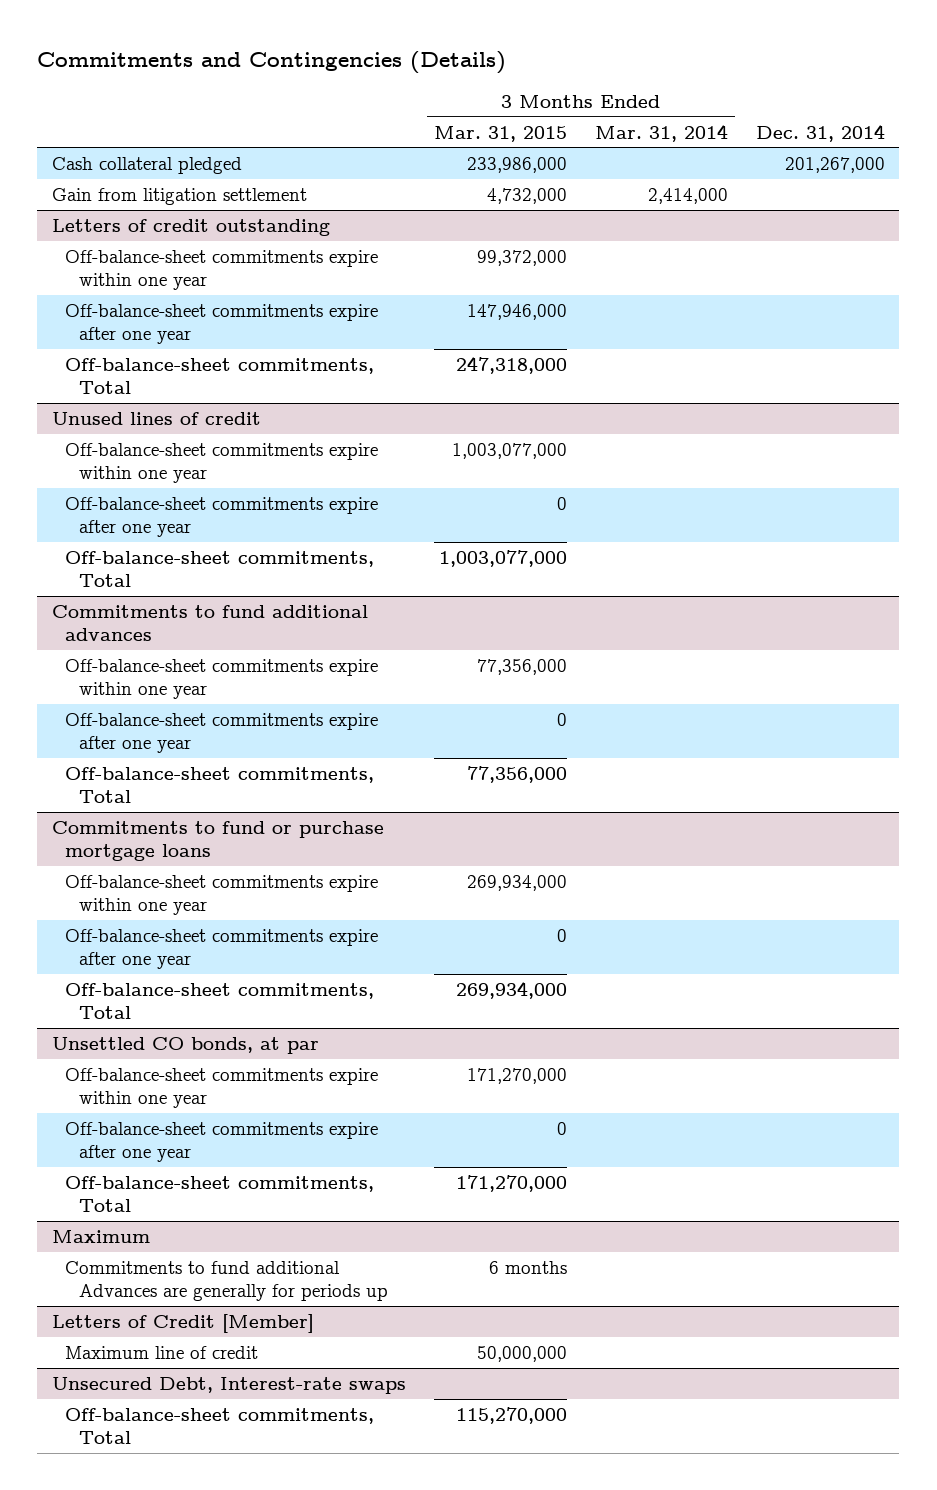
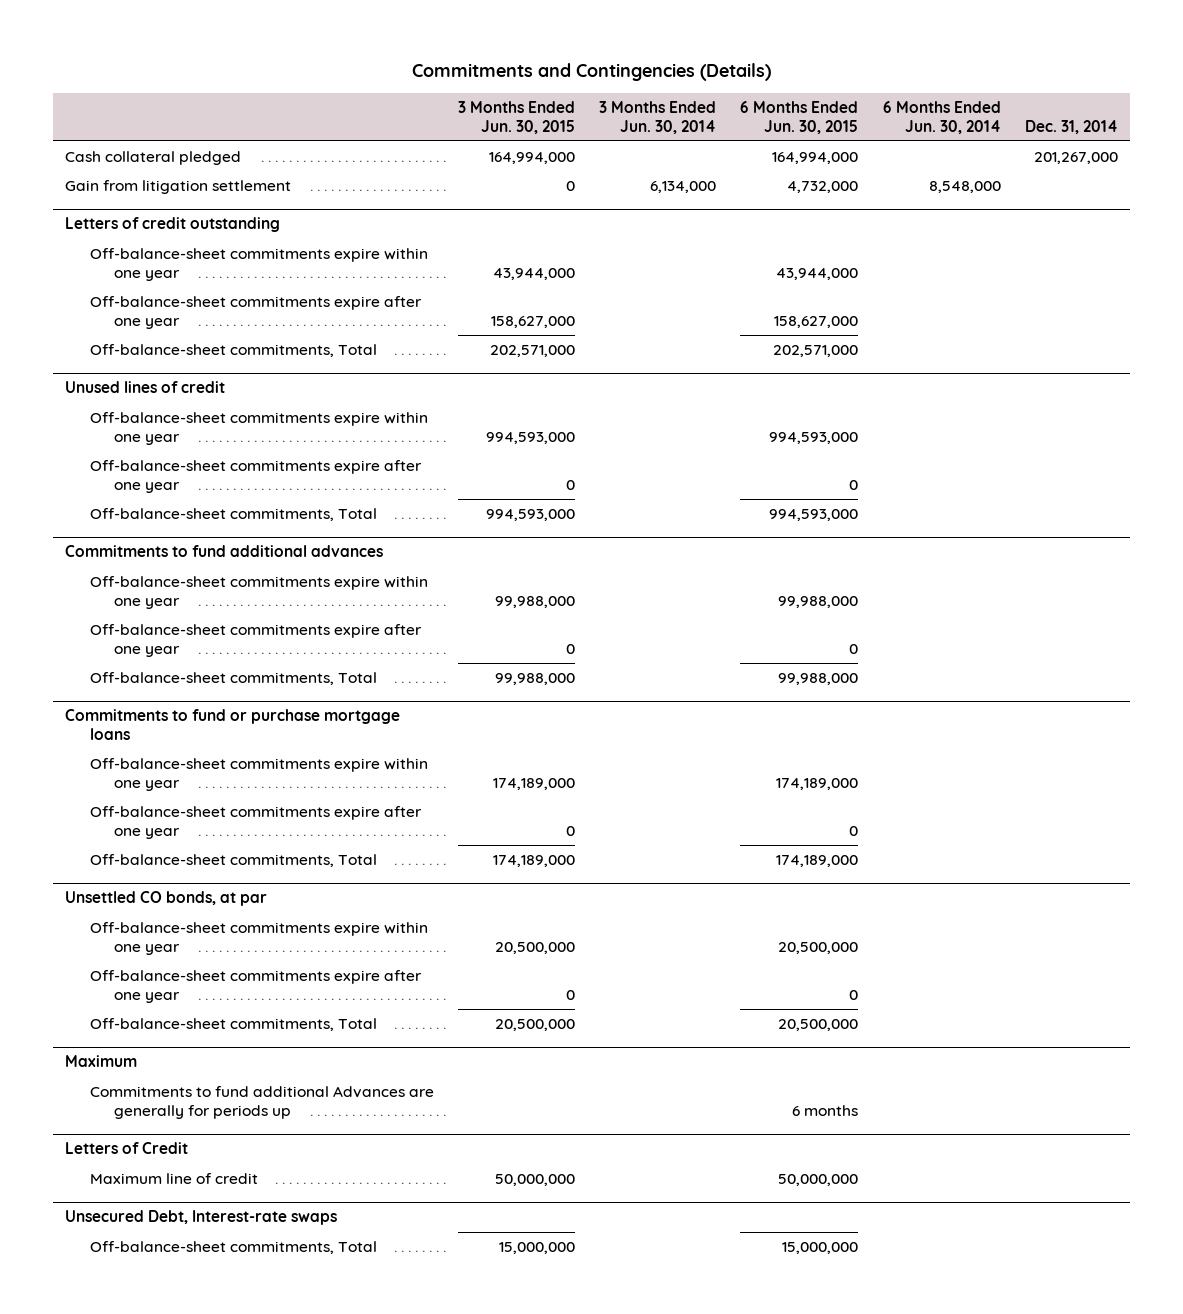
- | 3 Months Ended Mar. 31, 2015 | 3 Months Ended Mar. 31, 2014 | Dec. 31, 2014
+ | 3 Months Ended Jun. 30, 2015 | 3 Months Ended Jun. 30, 2014 | 6 Months Ended Jun. 30, 2015 | 6 Months Ended Jun. 30, 2014 | Dec. 31, 2014
- Letters of Credit [Member]
+ Letters of Credit

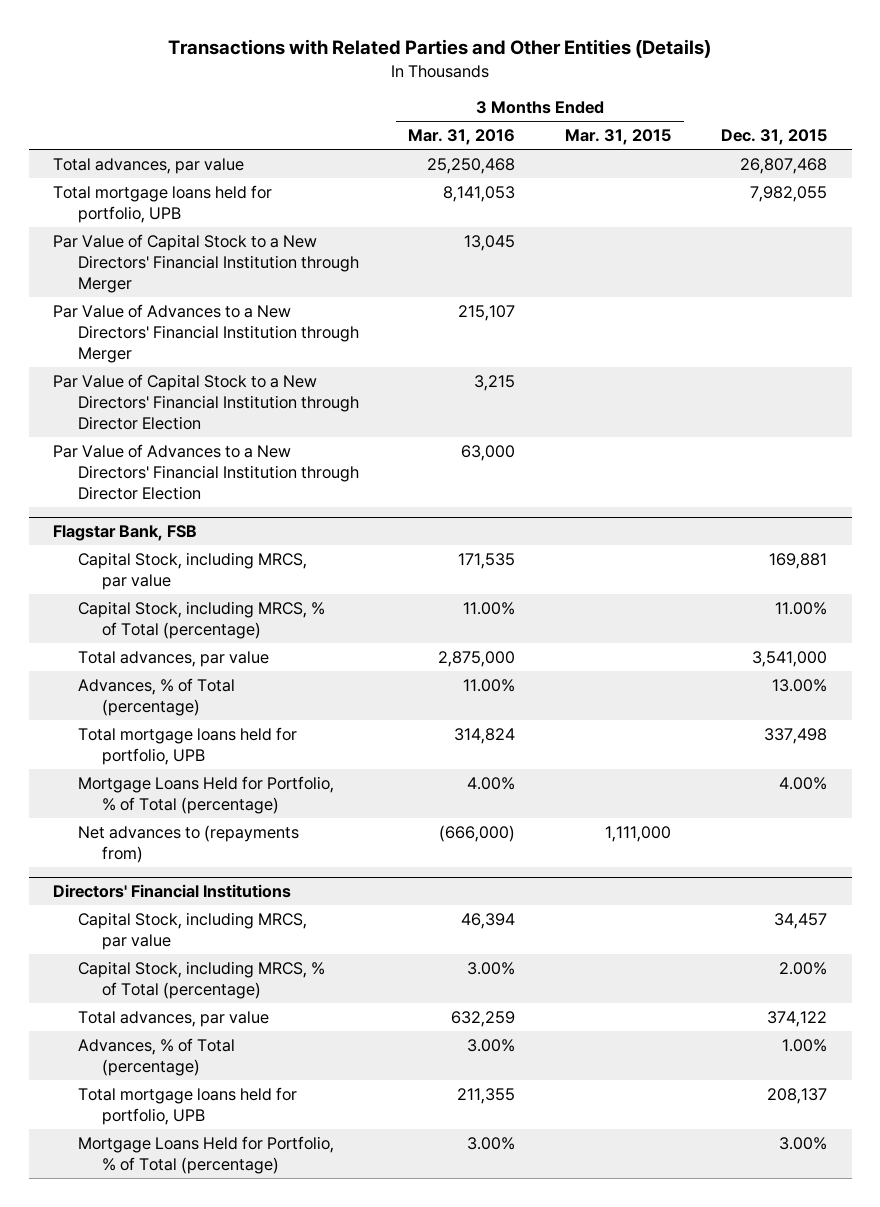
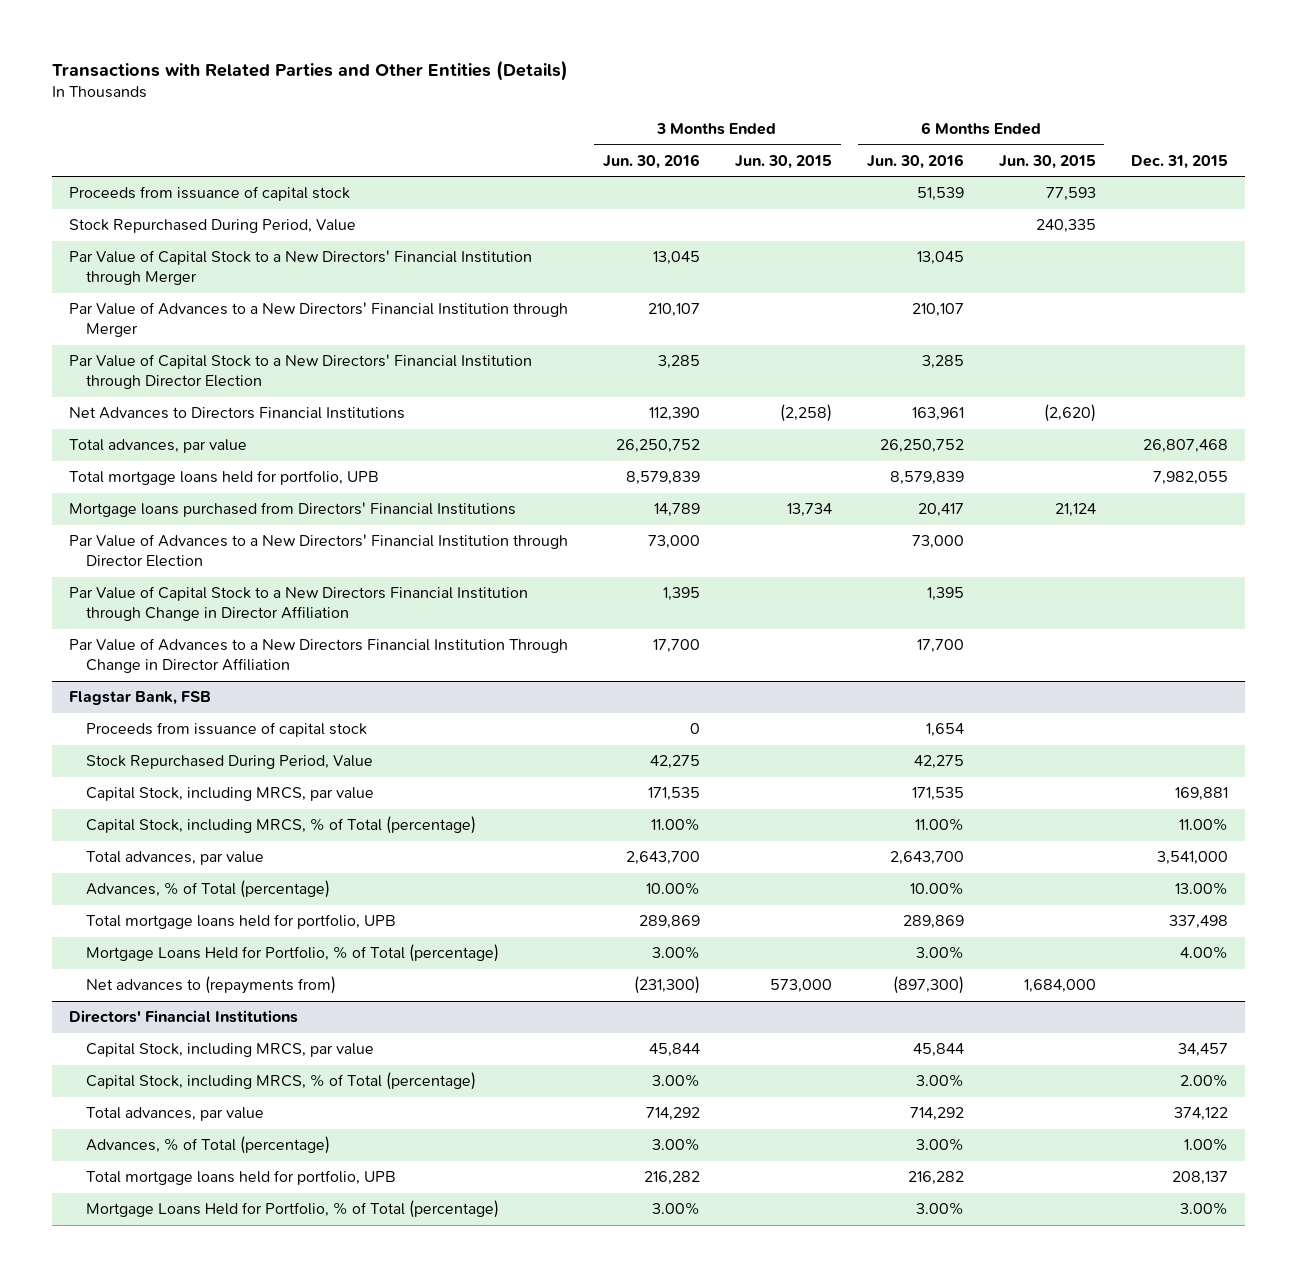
- | 3 Months Ended Mar. 31, 2016 | 3 Months Ended Mar. 31, 2015 | Dec. 31, 2015
+ | 3 Months Ended Jun. 30, 2016 | 3 Months Ended Jun. 30, 2015 | 6 Months Ended Jun. 30, 2016 | 6 Months Ended Jun. 30, 2015 | Dec. 31, 2015
+ Proceeds from issuance of capital stock | | | 51,539 | 77,593 |
+ Stock Repurchased During Period, Value | | | | 240,335 |
+ Net Advances to Directors Financial Institutions | 112,390 | (2,258) | 163,961 | (2,620) |
moved down: Total advances, par value | 26,250,752 | | 26,250,752 | | 26,807,468
moved down: Total mortgage loans held for portfolio, UPB | 8,579,839 | | 8,579,839 | | 7,982,055
+ Mortgage loans purchased from Directors' Financial Institutions | 14,789 | 13,734 | 20,417 | 21,124 |
+ Par Value of Capital Stock to a New Directors Financial Institution through Change in Director Affiliation | 1,395 | | 1,395 | |
+ Par Value of Advances to a New Directors Financial Institution Through Change in Director Affiliation | 17,700 | | 17,700 | |
@ Flagstar Bank, FSB
+ Proceeds from issuance of capital stock | 0 | | 1,654 | |
+ Stock Repurchased During Period, Value | 42,275 | | 42,275 | |

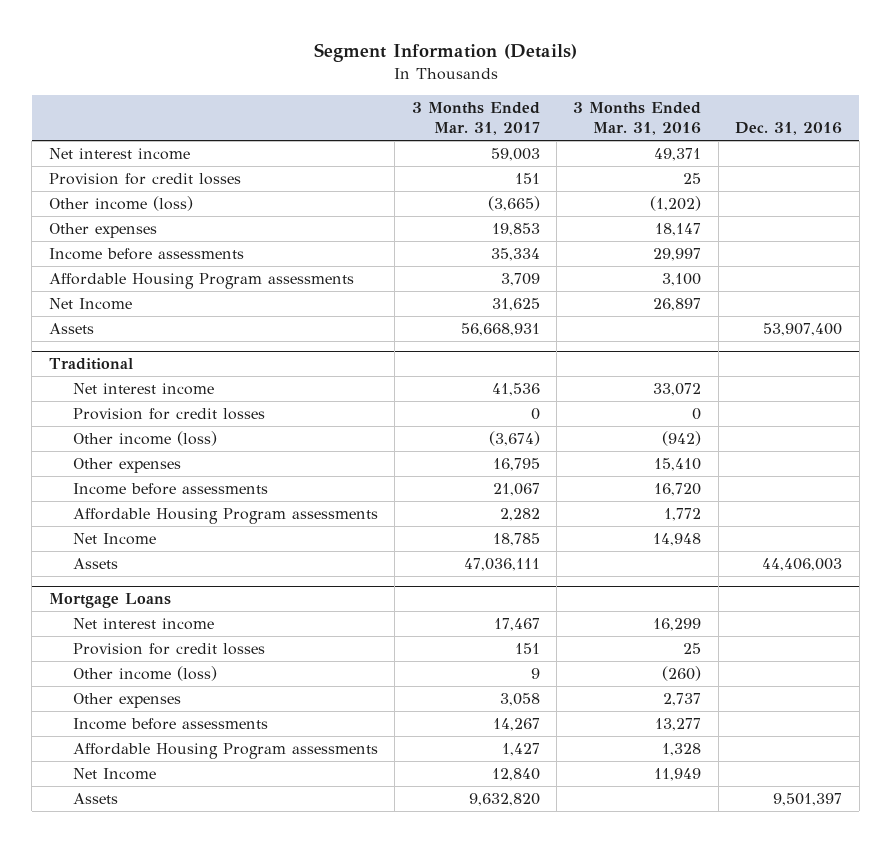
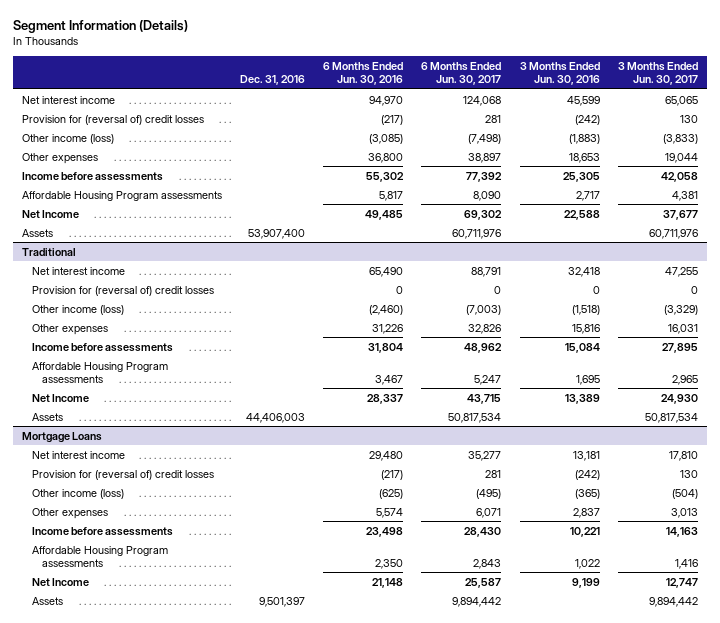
- | 3 Months Ended Mar. 31, 2017 | 3 Months Ended Mar. 31, 2016 | Dec. 31, 2016
+ | Dec. 31, 2016 | 6 Months Ended Jun. 30, 2016 | 6 Months Ended Jun. 30, 2017 | 3 Months Ended Jun. 30, 2016 | 3 Months Ended Jun. 30, 2017
- Provision for credit losses | 151 | 25 |
+ Provision for (reversal of) credit losses | | (217) | 281 | (242) | 130
@ Traditional
- Provision for credit losses | 0 | 0 |
+ Provision for (reversal of) credit losses | | 0 | 0 | 0 | 0
@ Mortgage Loans
- Provision for credit losses | 151 | 25 |
+ Provision for (reversal of) credit losses | | (217) | 281 | (242) | 130

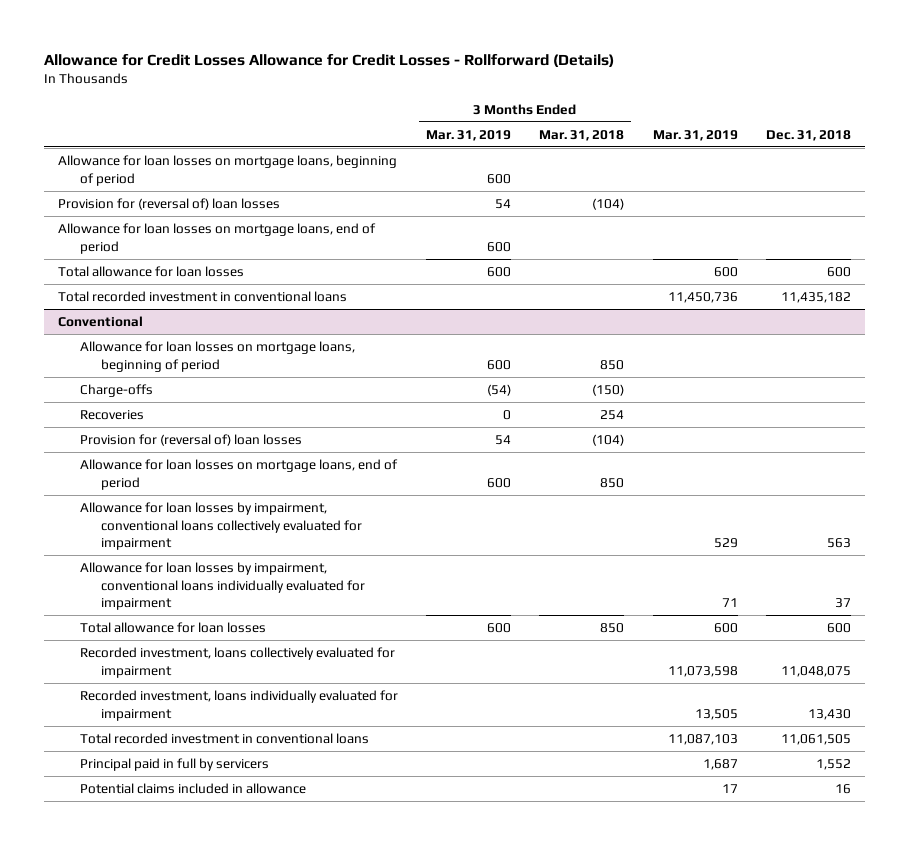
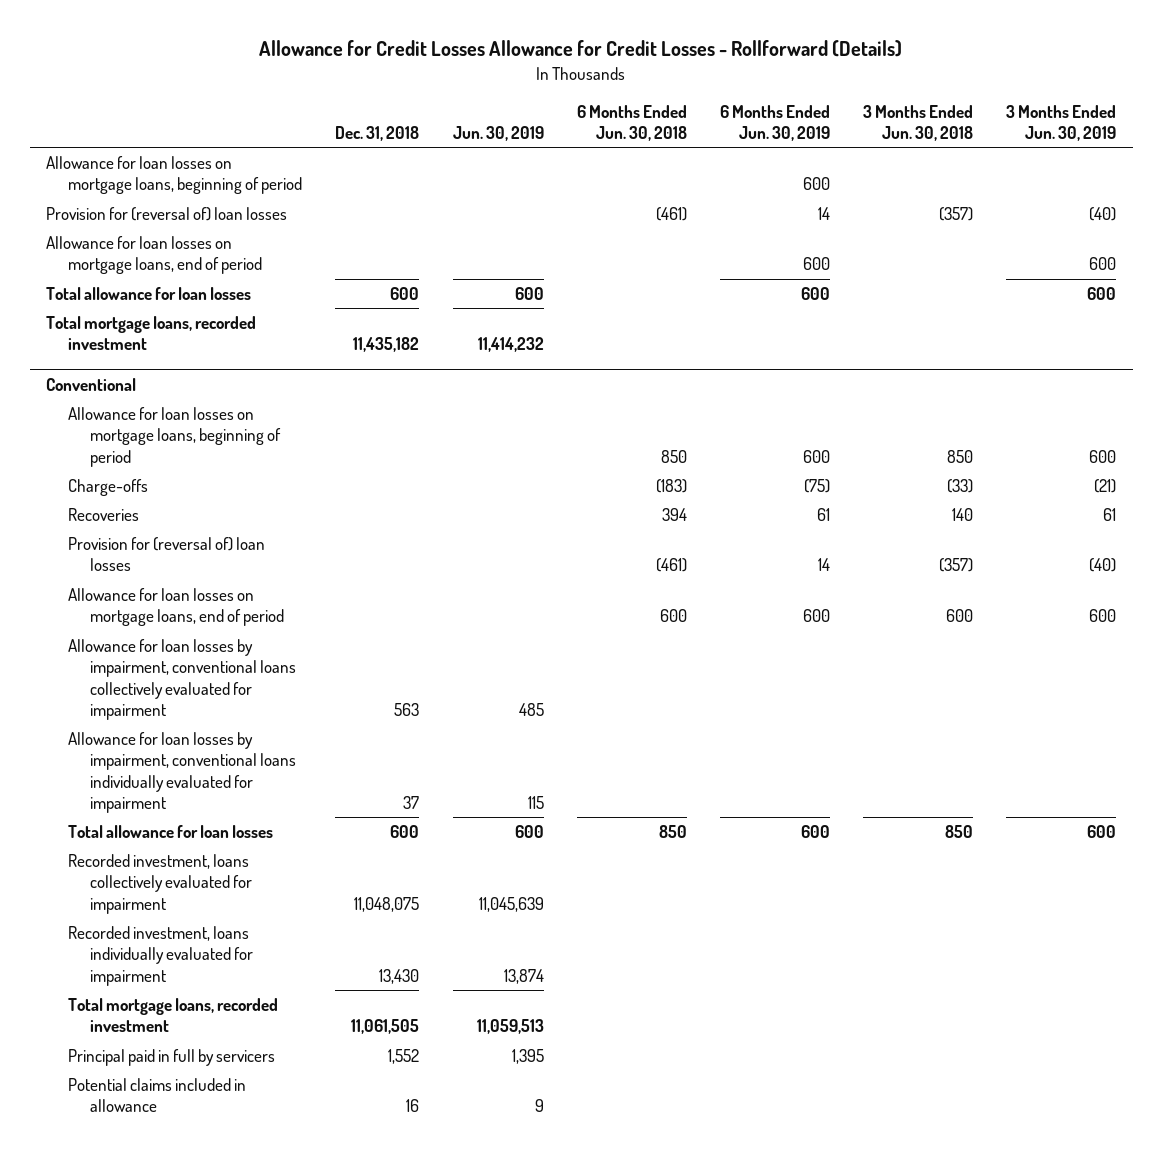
- | 3 Months Ended Mar. 31, 2019 | 3 Months Ended Mar. 31, 2018 | Mar. 31, 2019 | Dec. 31, 2018
+ | Dec. 31, 2018 | Jun. 30, 2019 | 6 Months Ended Jun. 30, 2018 | 6 Months Ended Jun. 30, 2019 | 3 Months Ended Jun. 30, 2018 | 3 Months Ended Jun. 30, 2019
- Total recorded investment in conventional loans | | | 11,450,736 | 11,435,182
+ Total mortgage loans, recorded investment | 11,435,182 | 11,414,232 | | | |
@ Conventional
- Total recorded investment in conventional loans | | | 11,087,103 | 11,061,505
+ Total mortgage loans, recorded investment | 11,061,505 | 11,059,513 | | | |

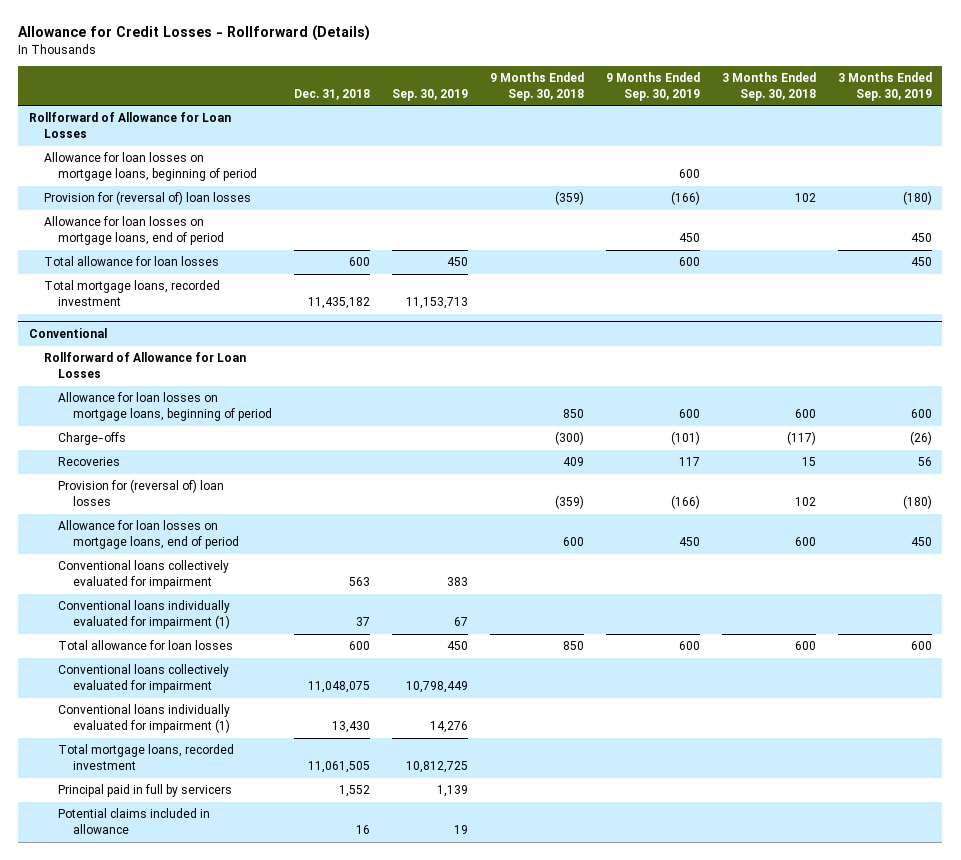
- Allowance for Credit Losses Allowance for Credit Losses - Rollforward (Details)
+ Allowance for Credit Losses - Rollforward (Details)
- | Dec. 31, 2018 | Jun. 30, 2019 | 6 Months Ended Jun. 30, 2018 | 6 Months Ended Jun. 30, 2019 | 3 Months Ended Jun. 30, 2018 | 3 Months Ended Jun. 30, 2019
+ | Dec. 31, 2018 | Sep. 30, 2019 | 9 Months Ended Sep. 30, 2018 | 9 Months Ended Sep. 30, 2019 | 3 Months Ended Sep. 30, 2018 | 3 Months Ended Sep. 30, 2019
+ Rollforward of Allowance for Loan Losses
@ Conventional
+ Rollforward of Allowance for Loan Losses
- Allowance for loan losses by impairment, conventional loans collectively evaluated for impairment | 563 | 485 | | | |
- Allowance for loan losses by impairment, conventional loans individually evaluated for impairment | 37 | 115 | | | |
+ Conventional loans collectively evaluated for impairment | 563 | 383 | | | |
+ Conventional loans individually evaluated for impairment (1) | 37 | 67 | | | |
- Recorded investment, loans collectively evaluated for impairment | 11,048,075 | 11,045,639 | | | |
- Recorded investment, loans individually evaluated for impairment | 13,430 | 13,874 | | | |
+ Conventional loans collectively evaluated for impairment | 11,048,075 | 10,798,449 | | | |
+ Conventional loans individually evaluated for impairment (1) | 13,430 | 14,276 | | | |

